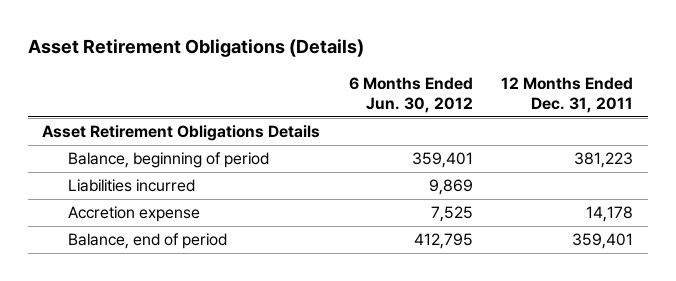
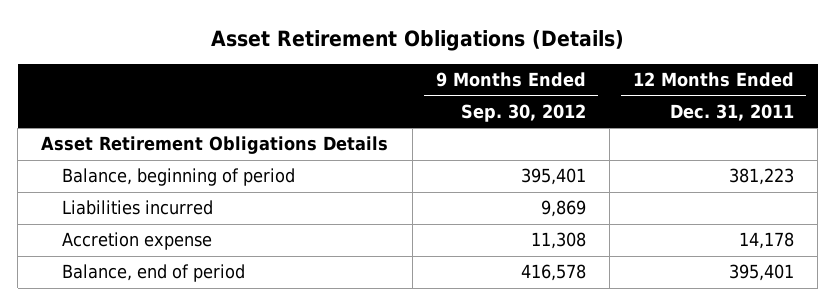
- | 6 Months Ended Jun. 30, 2012 | 12 Months Ended Dec. 31, 2011
+ | 9 Months Ended Sep. 30, 2012 | 12 Months Ended Dec. 31, 2011
- Balance, end of period | 412,795 | 359,401
+ Balance, end of period | 416,578 | 395,401

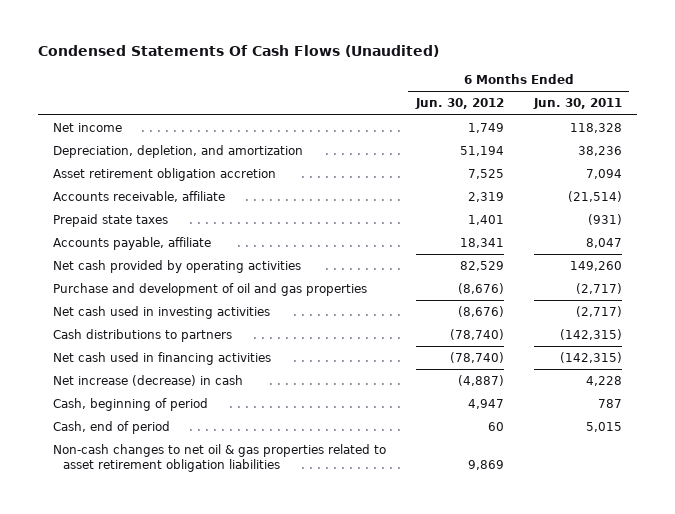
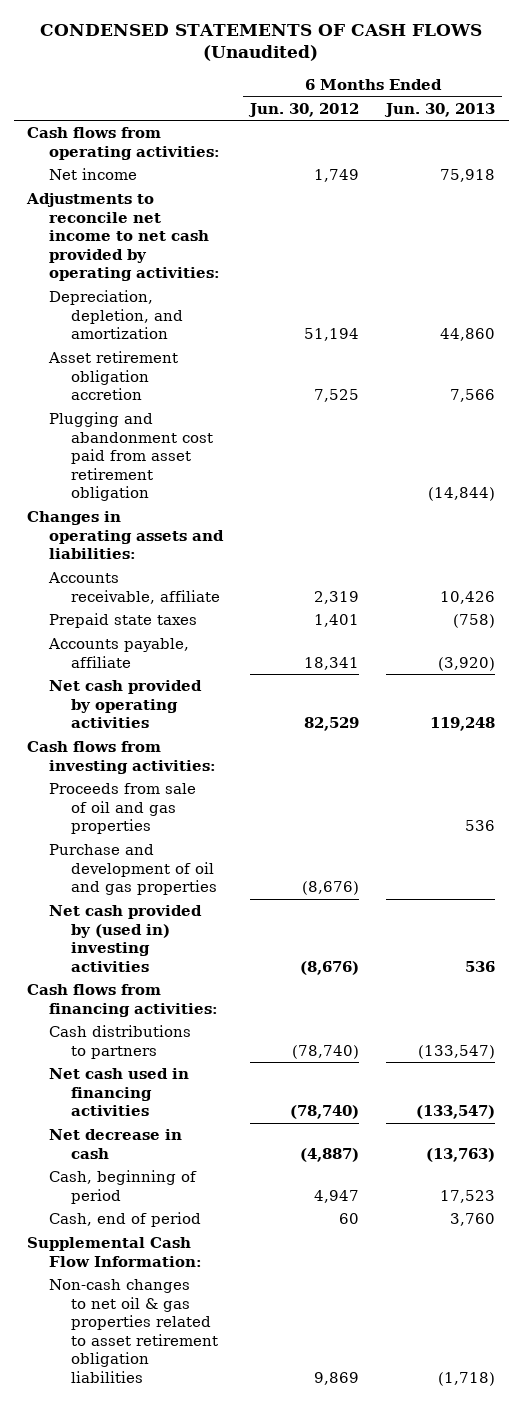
- Condensed Statements Of Cash Flows (Unaudited)
+ CONDENSED STATEMENTS OF CASH FLOWS (Unaudited)
- | 6 Months Ended Jun. 30, 2012 | 6 Months Ended Jun. 30, 2011
+ | 6 Months Ended Jun. 30, 2012 | 6 Months Ended Jun. 30, 2013
+ Cash flows from operating activities:
+ Adjustments to reconcile net income to net cash provided by operating activities:
+ Plugging and abandonment cost paid from asset retirement obligation | | (14,844)
+ Changes in operating assets and liabilities:
+ Cash flows from investing activities:
+ Proceeds from sale of oil and gas properties | | 536
- Net cash used in investing activities | (8,676) | (2,717)
+ Net cash provided by (used in) investing activities | (8,676) | 536
+ Cash flows from financing activities:
- Net increase (decrease) in cash | (4,887) | 4,228
+ Net decrease in cash | (4,887) | (13,763)
+ Supplemental Cash Flow Information:

